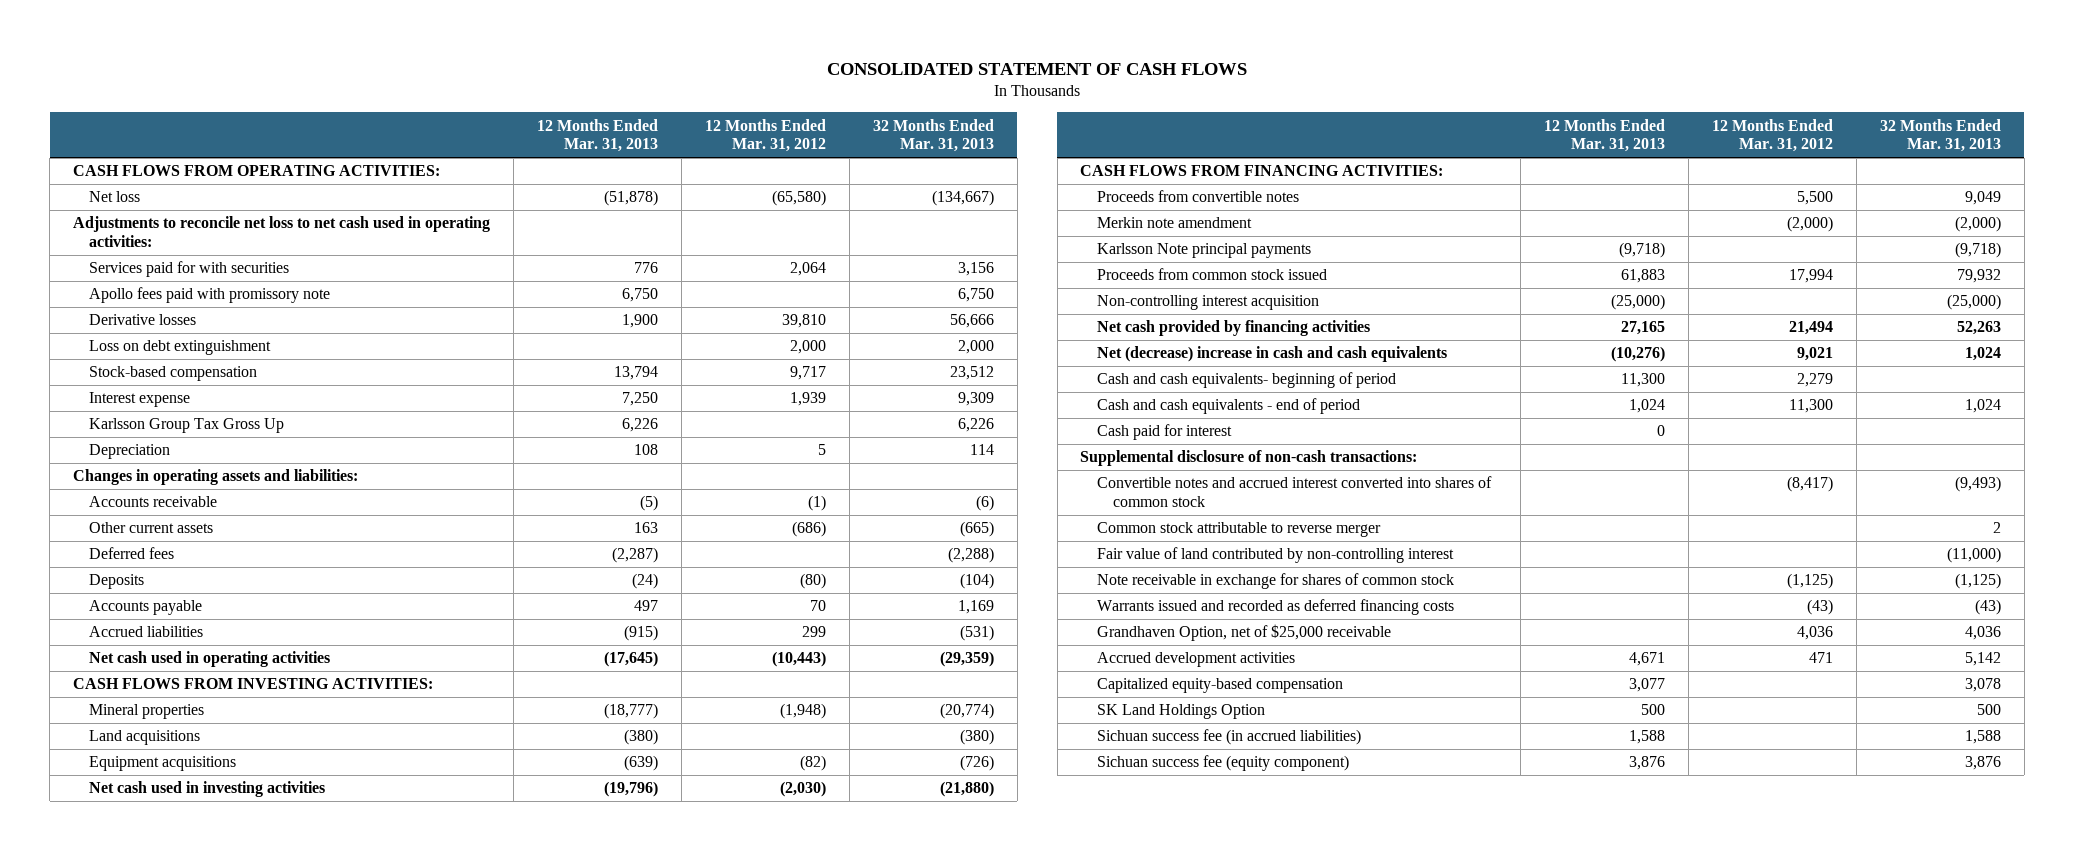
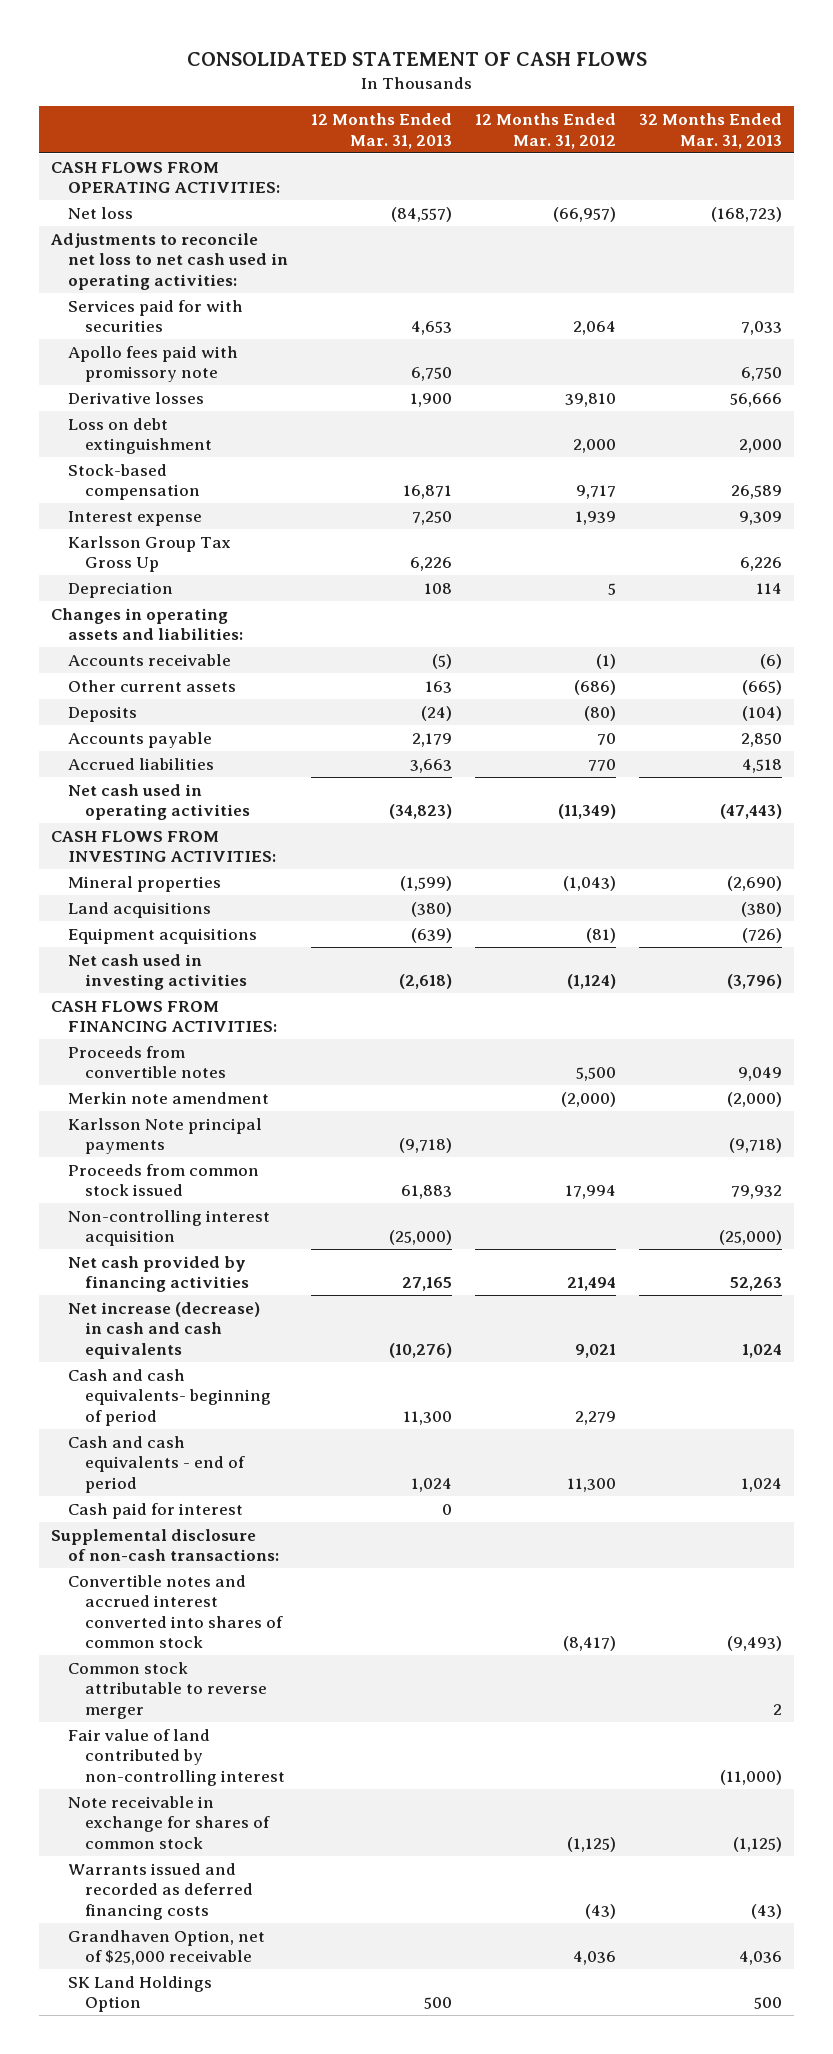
- Net loss | (51,878) | (65,580) | (134,667)
+ Net loss | (84,557) | (66,957) | (168,723)
- Services paid for with securities | 776 | 2,064 | 3,156
+ Services paid for with securities | 4,653 | 2,064 | 7,033
- Stock-based compensation | 13,794 | 9,717 | 23,512
+ Stock-based compensation | 16,871 | 9,717 | 26,589
- Deferred fees | (2,287) | | (2,288)
- Accounts payable | 497 | 70 | 1,169
- Accrued liabilities | (915) | 299 | (531)
- Net cash used in operating activities | (17,645) | (10,443) | (29,359)
+ Accounts payable | 2,179 | 70 | 2,850
+ Accrued liabilities | 3,663 | 770 | 4,518
+ Net cash used in operating activities | (34,823) | (11,349) | (47,443)
- Mineral properties | (18,777) | (1,948) | (20,774)
+ Mineral properties | (1,599) | (1,043) | (2,690)
- Equipment acquisitions | (639) | (82) | (726)
- Net cash used in investing activities | (19,796) | (2,030) | (21,880)
+ Equipment acquisitions | (639) | (81) | (726)
+ Net cash used in investing activities | (2,618) | (1,124) | (3,796)
- Net (decrease) increase in cash and cash equivalents | (10,276) | 9,021 | 1,024
+ Net increase (decrease) in cash and cash equivalents | (10,276) | 9,021 | 1,024
- Accrued development activities | 4,671 | 471 | 5,142
- Capitalized equity-based compensation | 3,077 | | 3,078
- Sichuan success fee (in accrued liabilities) | 1,588 | | 1,588
- Sichuan success fee (equity component) | 3,876 | | 3,876

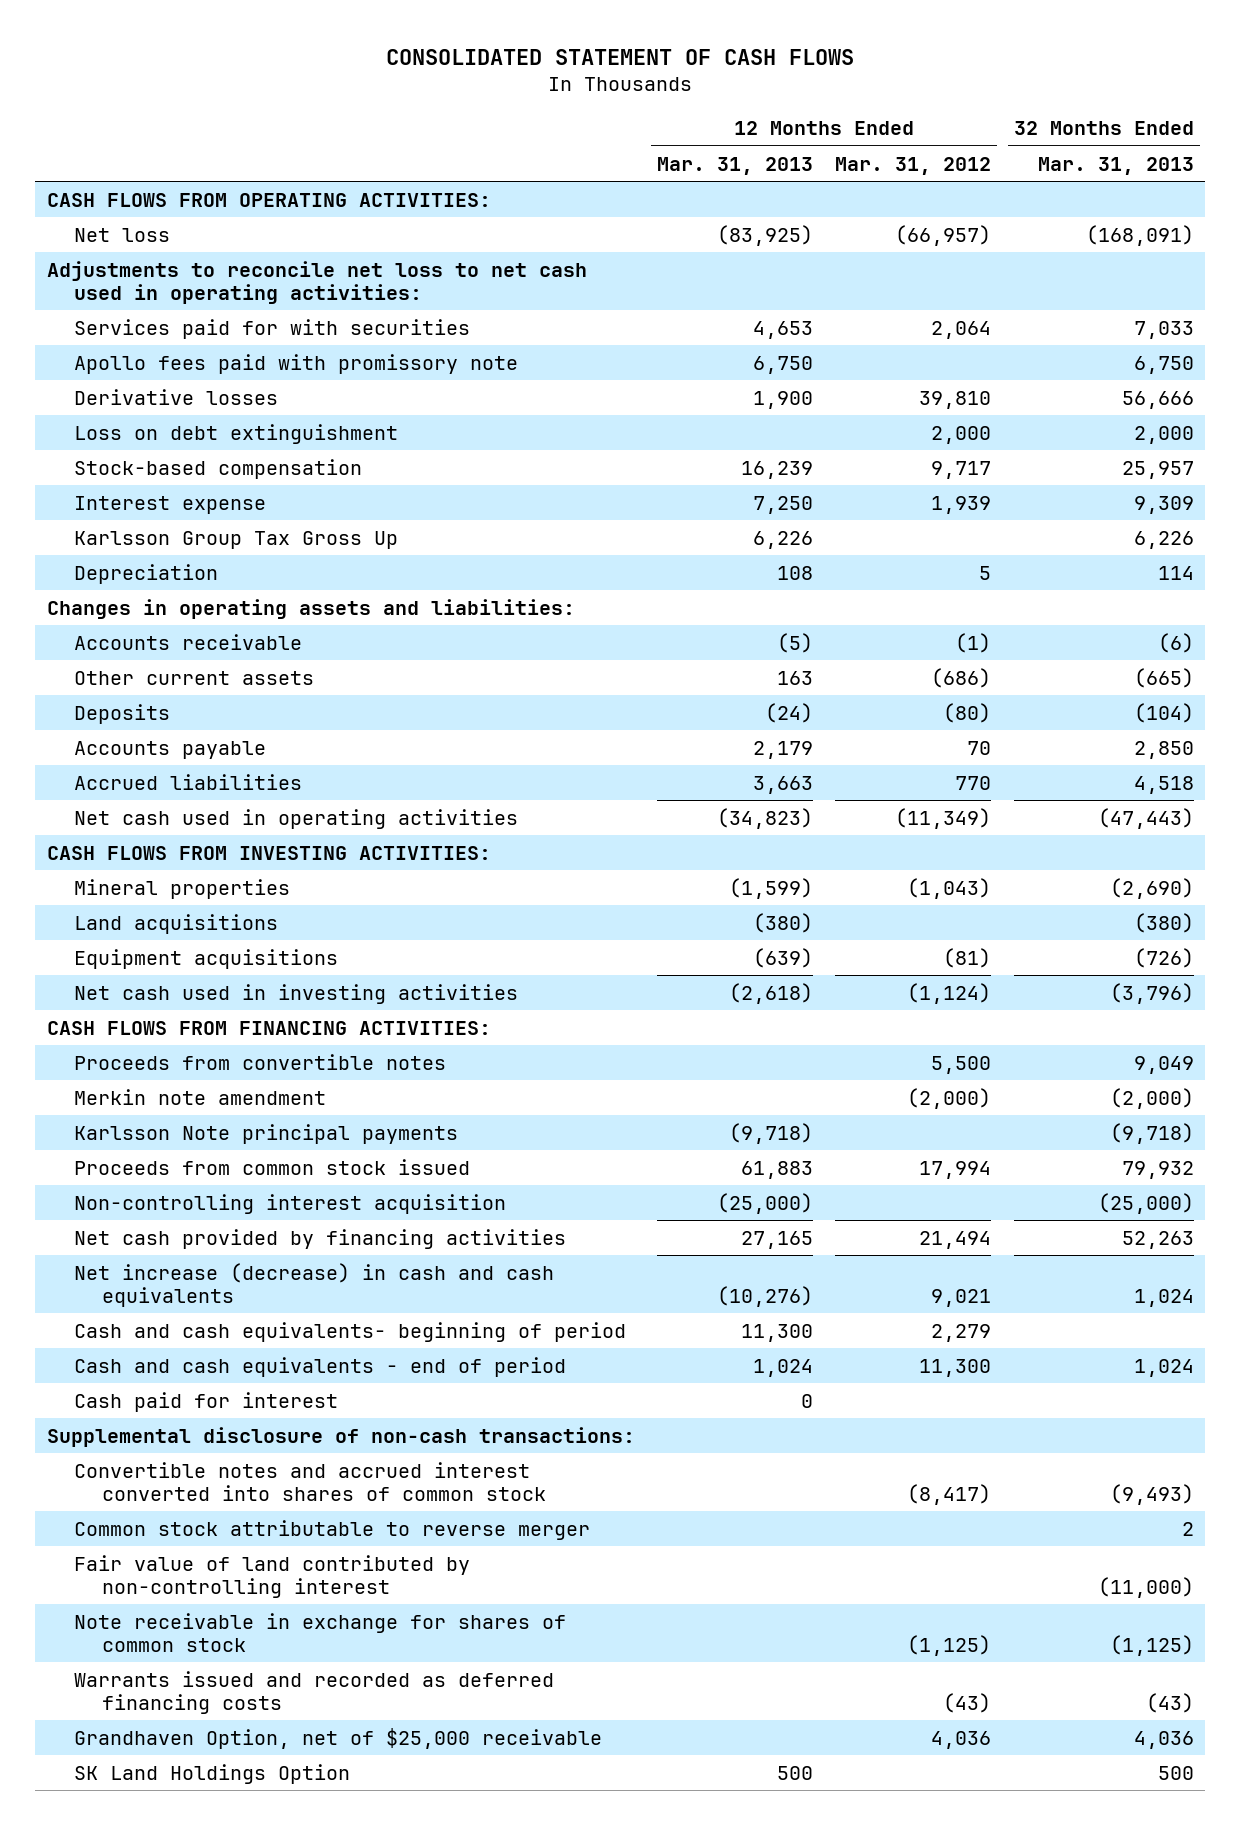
- Net loss | (84,557) | (66,957) | (168,723)
+ Net loss | (83,925) | (66,957) | (168,091)
- Stock-based compensation | 16,871 | 9,717 | 26,589
+ Stock-based compensation | 16,239 | 9,717 | 25,957

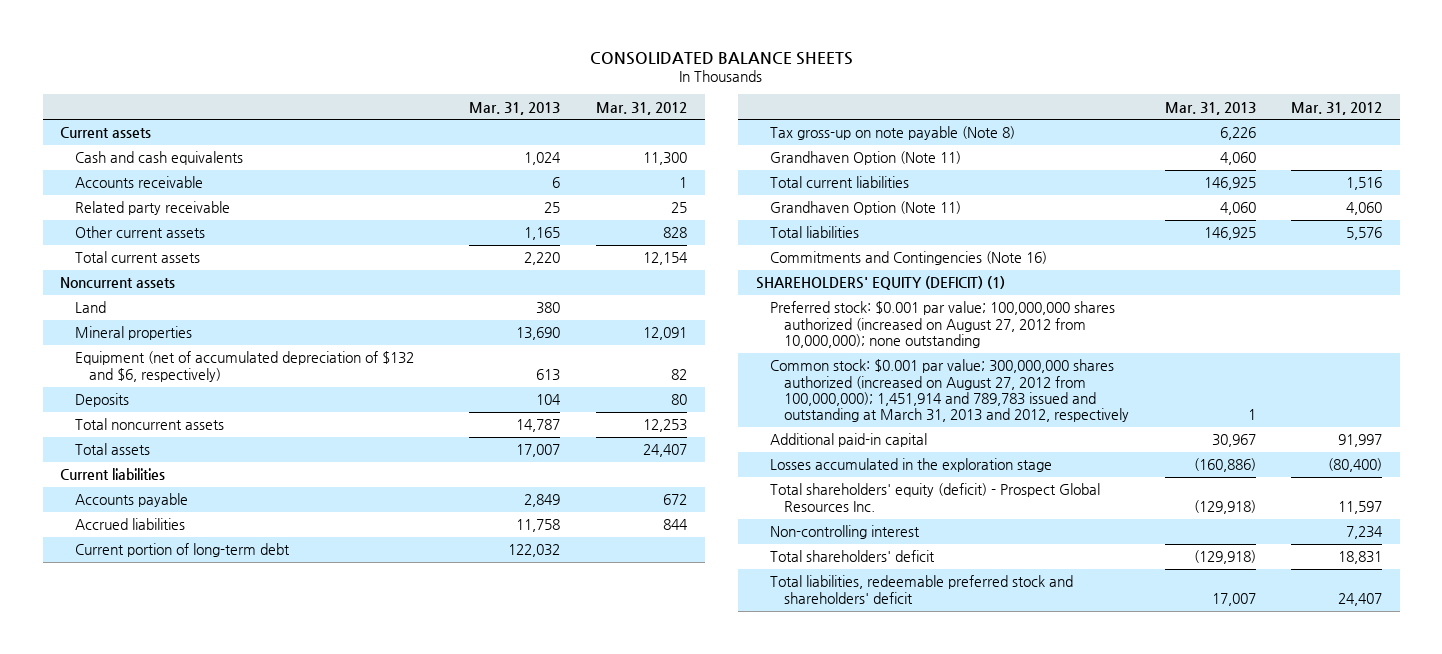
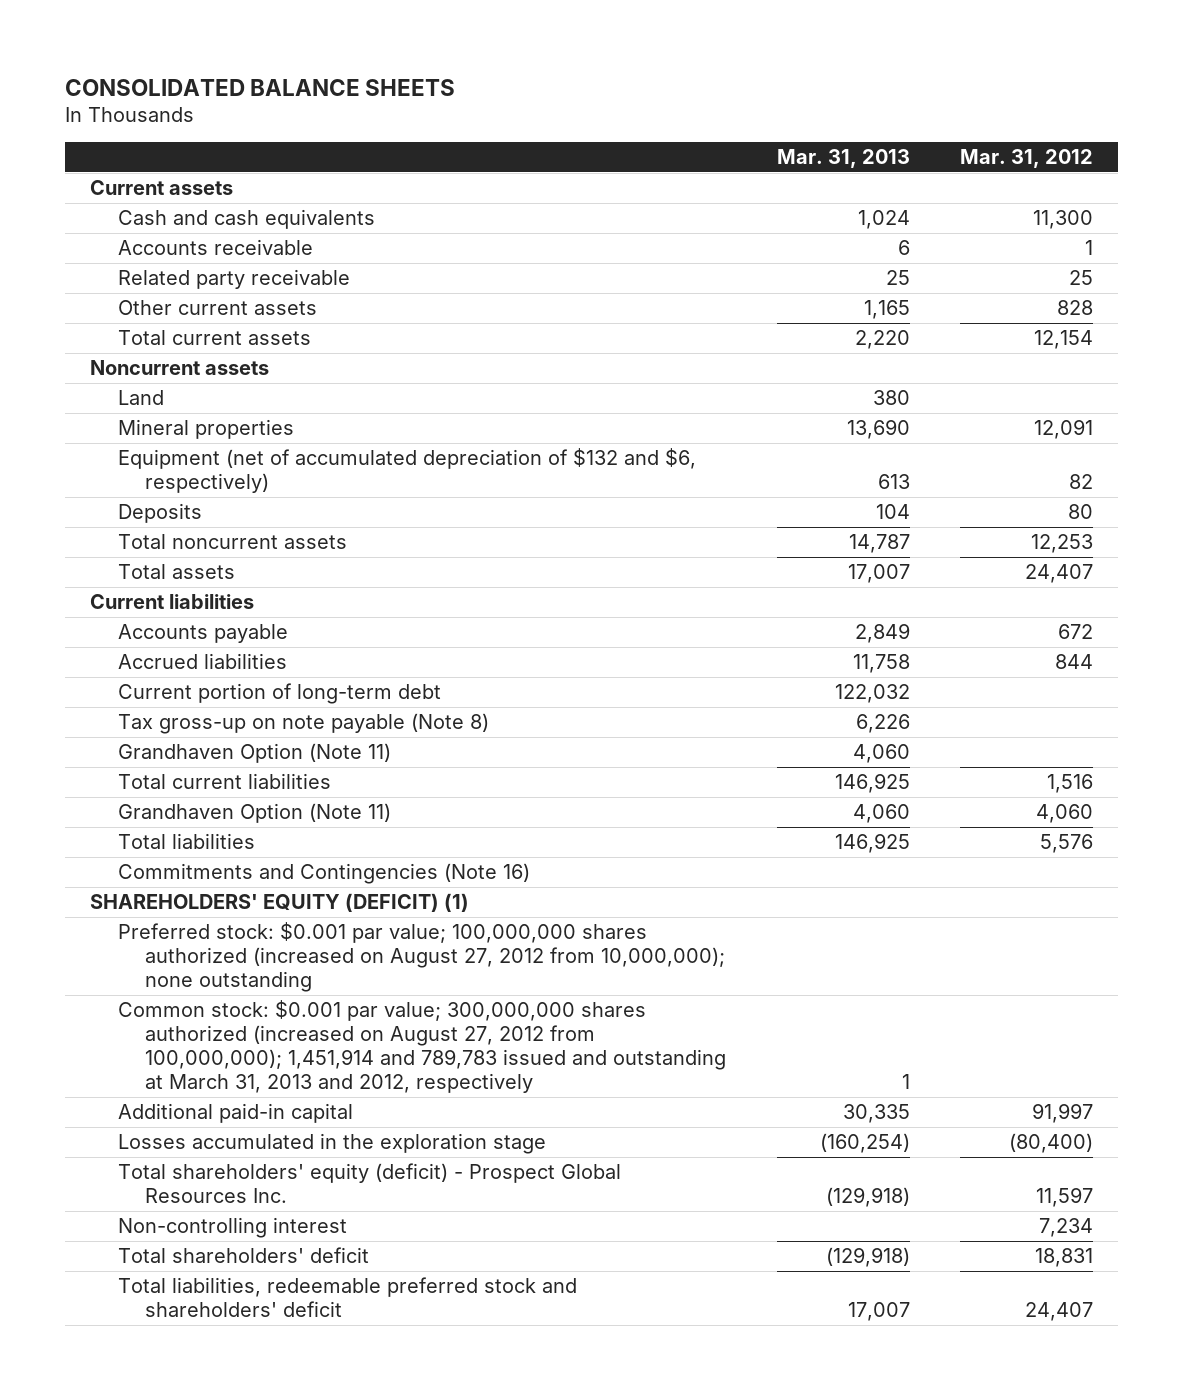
- Additional paid-in capital | 30,967 | 91,997
- Losses accumulated in the exploration stage | (160,886) | (80,400)
+ Additional paid-in capital | 30,335 | 91,997
+ Losses accumulated in the exploration stage | (160,254) | (80,400)

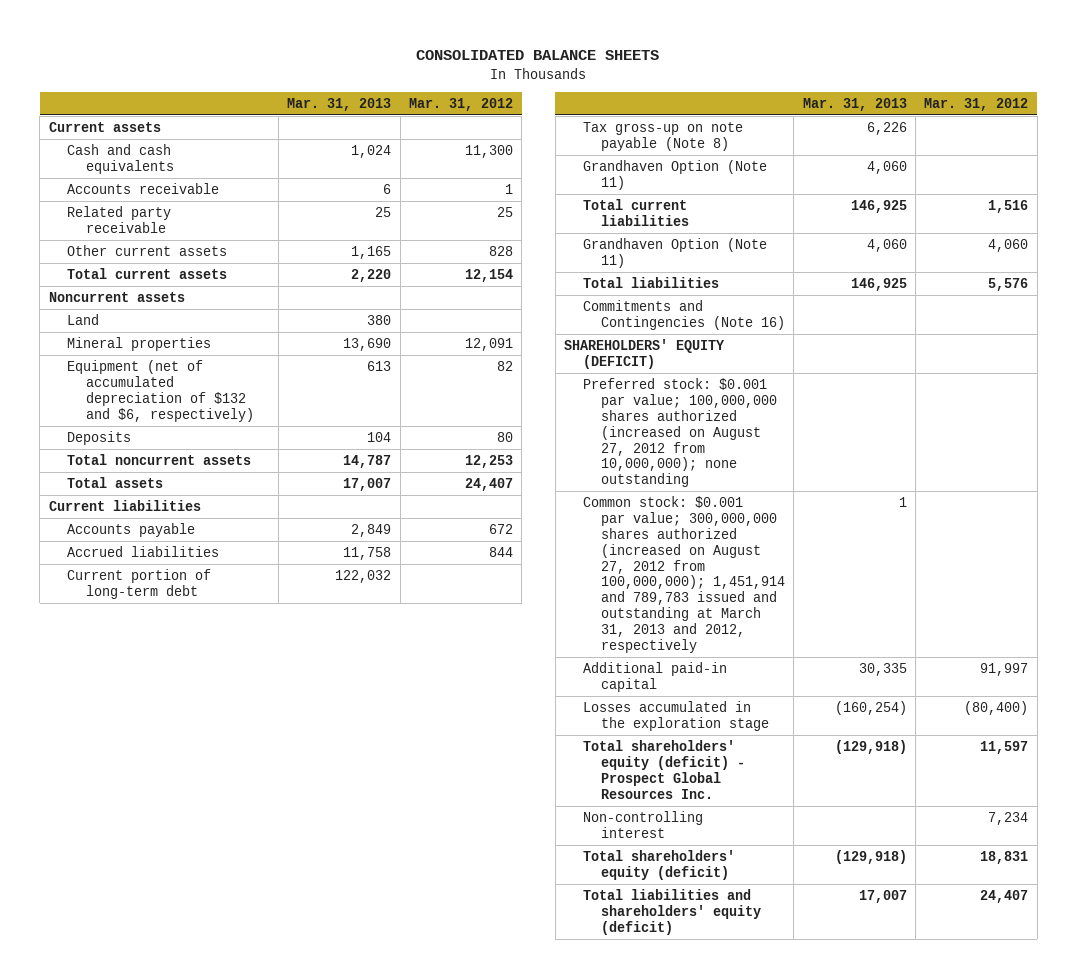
- SHAREHOLDERS' EQUITY (DEFICIT) (1)
+ SHAREHOLDERS' EQUITY (DEFICIT)
- Total shareholders' deficit | (129,918) | 18,831
- Total liabilities, redeemable preferred stock and shareholders' deficit | 17,007 | 24,407
+ Total shareholders' equity (deficit) | (129,918) | 18,831
+ Total liabilities and shareholders' equity (deficit) | 17,007 | 24,407

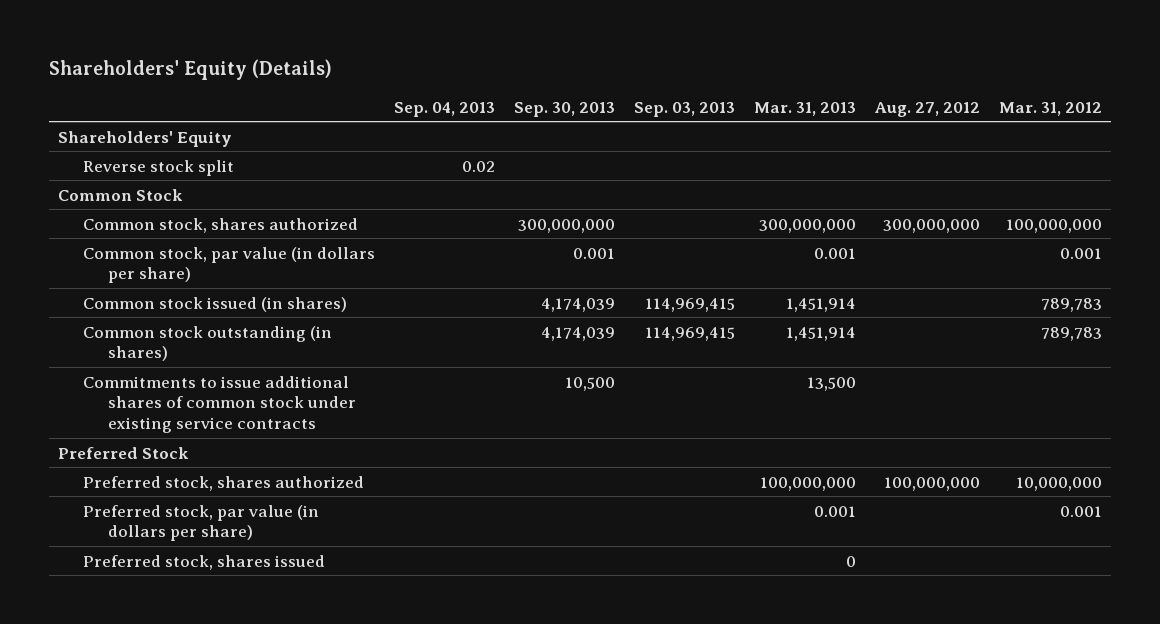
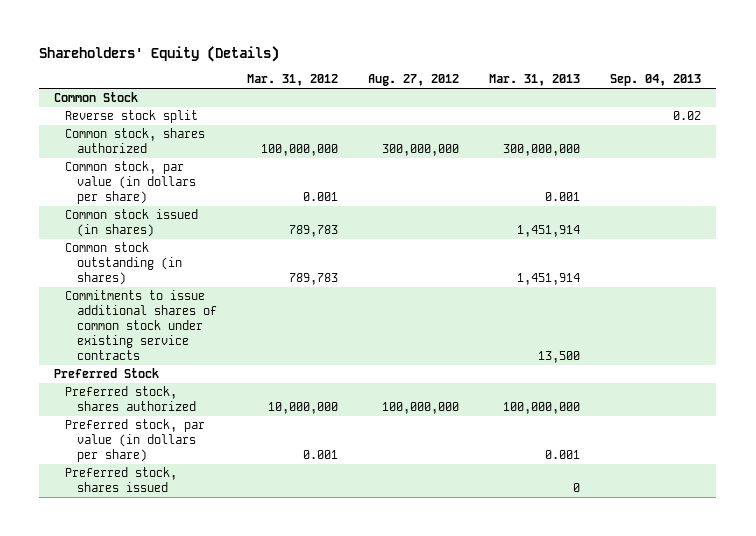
- | Sep. 04, 2013 | Sep. 30, 2013 | Sep. 03, 2013 | Mar. 31, 2013 | Aug. 27, 2012 | Mar. 31, 2012
+ | Mar. 31, 2012 | Aug. 27, 2012 | Mar. 31, 2013 | Sep. 04, 2013
- Shareholders' Equity
moved down: Reverse stock split | | | | 0.02

